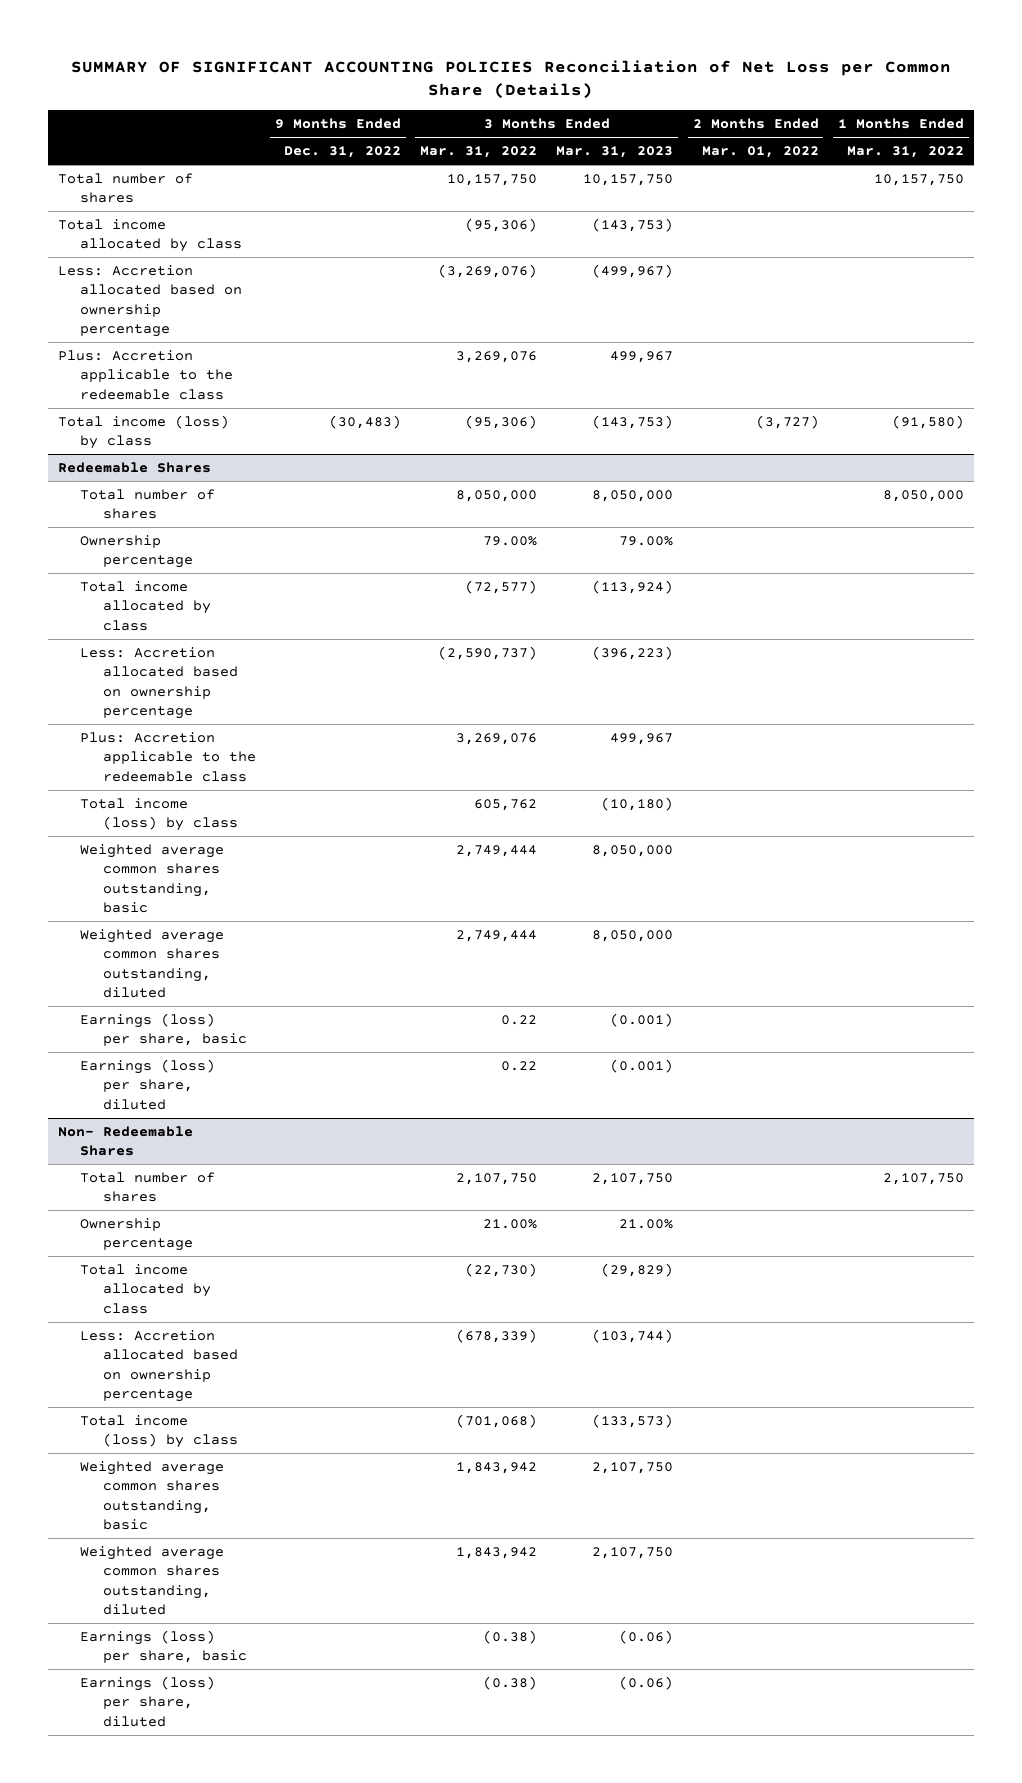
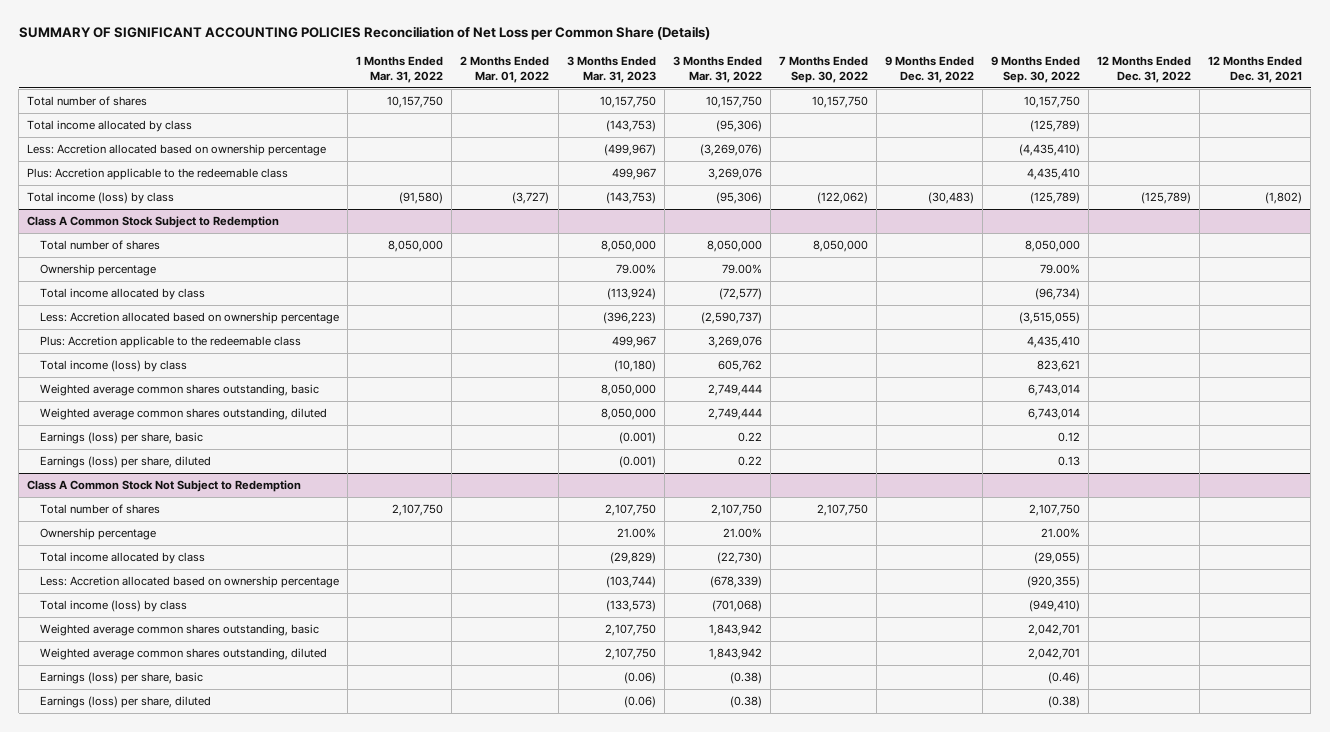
- | 9 Months Ended Dec. 31, 2022 | 3 Months Ended Mar. 31, 2022 | 3 Months Ended Mar. 31, 2023 | 2 Months Ended Mar. 01, 2022 | 1 Months Ended Mar. 31, 2022
+ | 1 Months Ended Mar. 31, 2022 | 2 Months Ended Mar. 01, 2022 | 3 Months Ended Mar. 31, 2023 | 3 Months Ended Mar. 31, 2022 | 7 Months Ended Sep. 30, 2022 | 9 Months Ended Dec. 31, 2022 | 9 Months Ended Sep. 30, 2022 | 12 Months Ended Dec. 31, 2022 | 12 Months Ended Dec. 31, 2021
- Redeemable Shares
+ Class A Common Stock Subject to Redemption
- Non- Redeemable Shares
+ Class A Common Stock Not Subject to Redemption

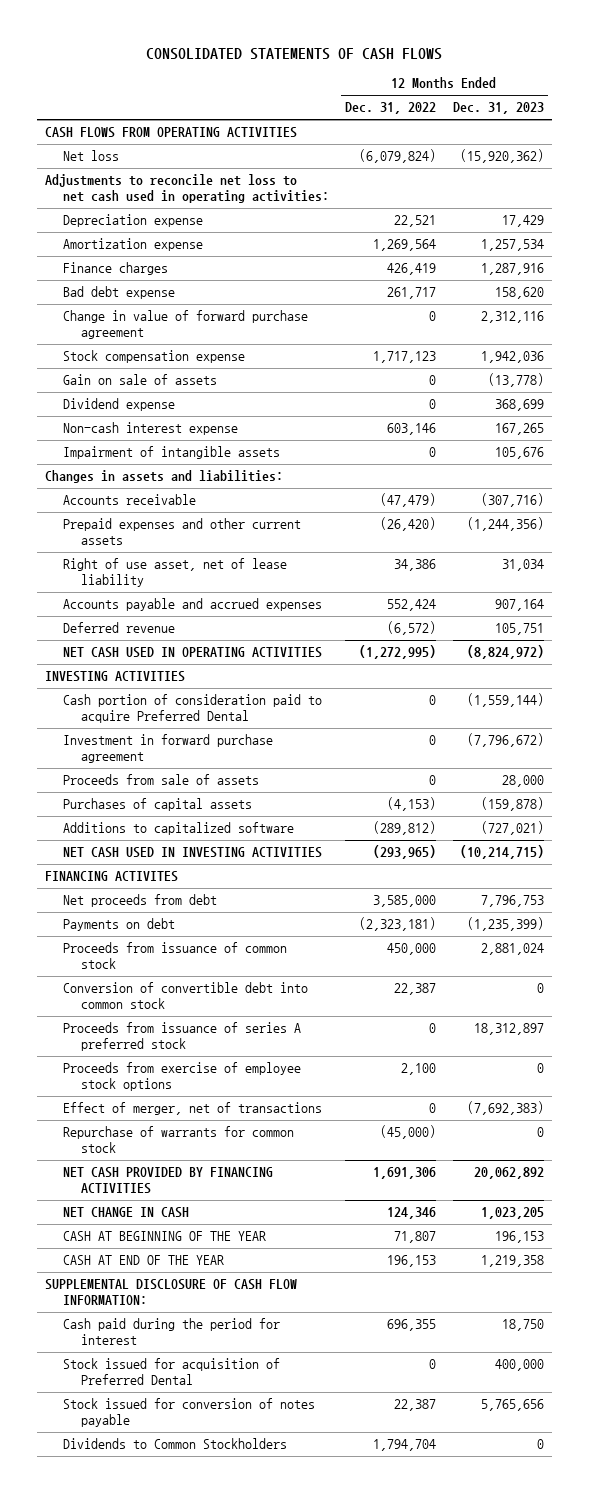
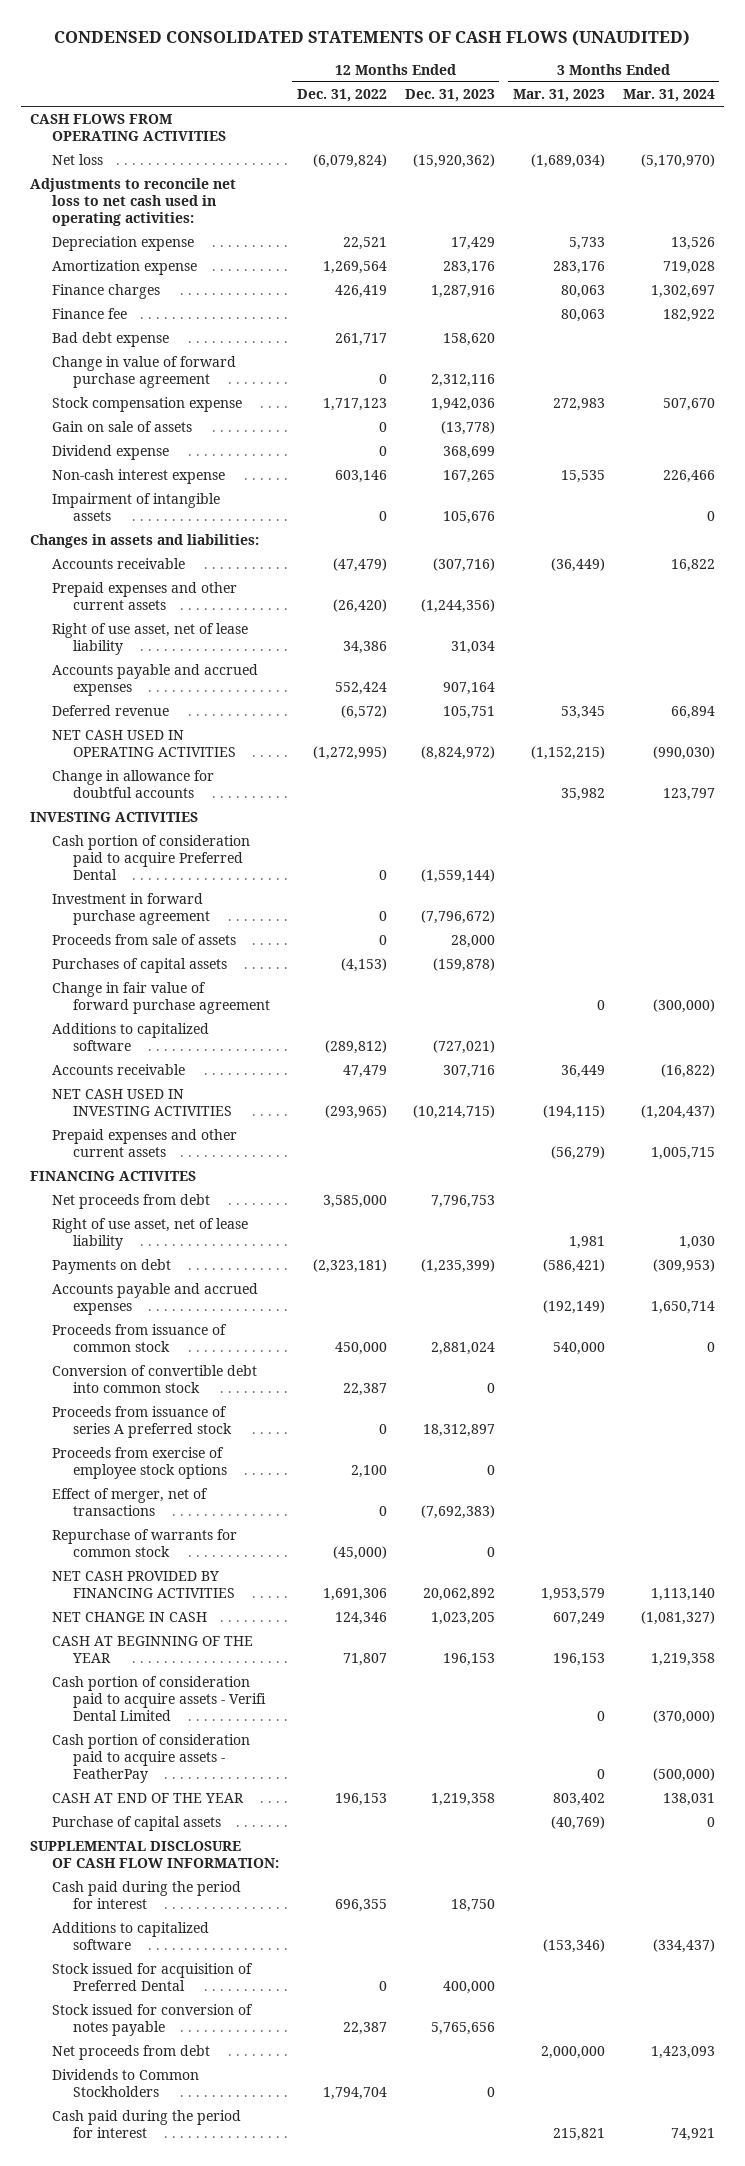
- CONSOLIDATED STATEMENTS OF CASH FLOWS
+ CONDENSED CONSOLIDATED STATEMENTS OF CASH FLOWS (UNAUDITED)
- | 12 Months Ended Dec. 31, 2022 | 12 Months Ended Dec. 31, 2023
+ | 12 Months Ended Dec. 31, 2022 | 12 Months Ended Dec. 31, 2023 | 3 Months Ended Mar. 31, 2023 | 3 Months Ended Mar. 31, 2024
- Amortization expense | 1,269,564 | 1,257,534
+ Amortization expense | 1,269,564 | 283,176 | 283,176 | 719,028
+ Finance fee | | | 80,063 | 182,922
+ Change in allowance for doubtful accounts | | | 35,982 | 123,797
+ Change in fair value of forward purchase agreement | | | 0 | (300,000)
+ Accounts receivable | 47,479 | 307,716 | 36,449 | (16,822)
+ Prepaid expenses and other current assets | | | (56,279) | 1,005,715
+ Right of use asset, net of lease liability | | | 1,981 | 1,030
+ Accounts payable and accrued expenses | | | (192,149) | 1,650,714
+ Cash portion of consideration paid to acquire assets - Verifi Dental Limited | | | 0 | (370,000)
+ Cash portion of consideration paid to acquire assets - FeatherPay | | | 0 | (500,000)
+ Purchase of capital assets | | | (40,769) | 0
+ Additions to capitalized software | | | (153,346) | (334,437)
+ Net proceeds from debt | | | 2,000,000 | 1,423,093
+ Cash paid during the period for interest | | | 215,821 | 74,921

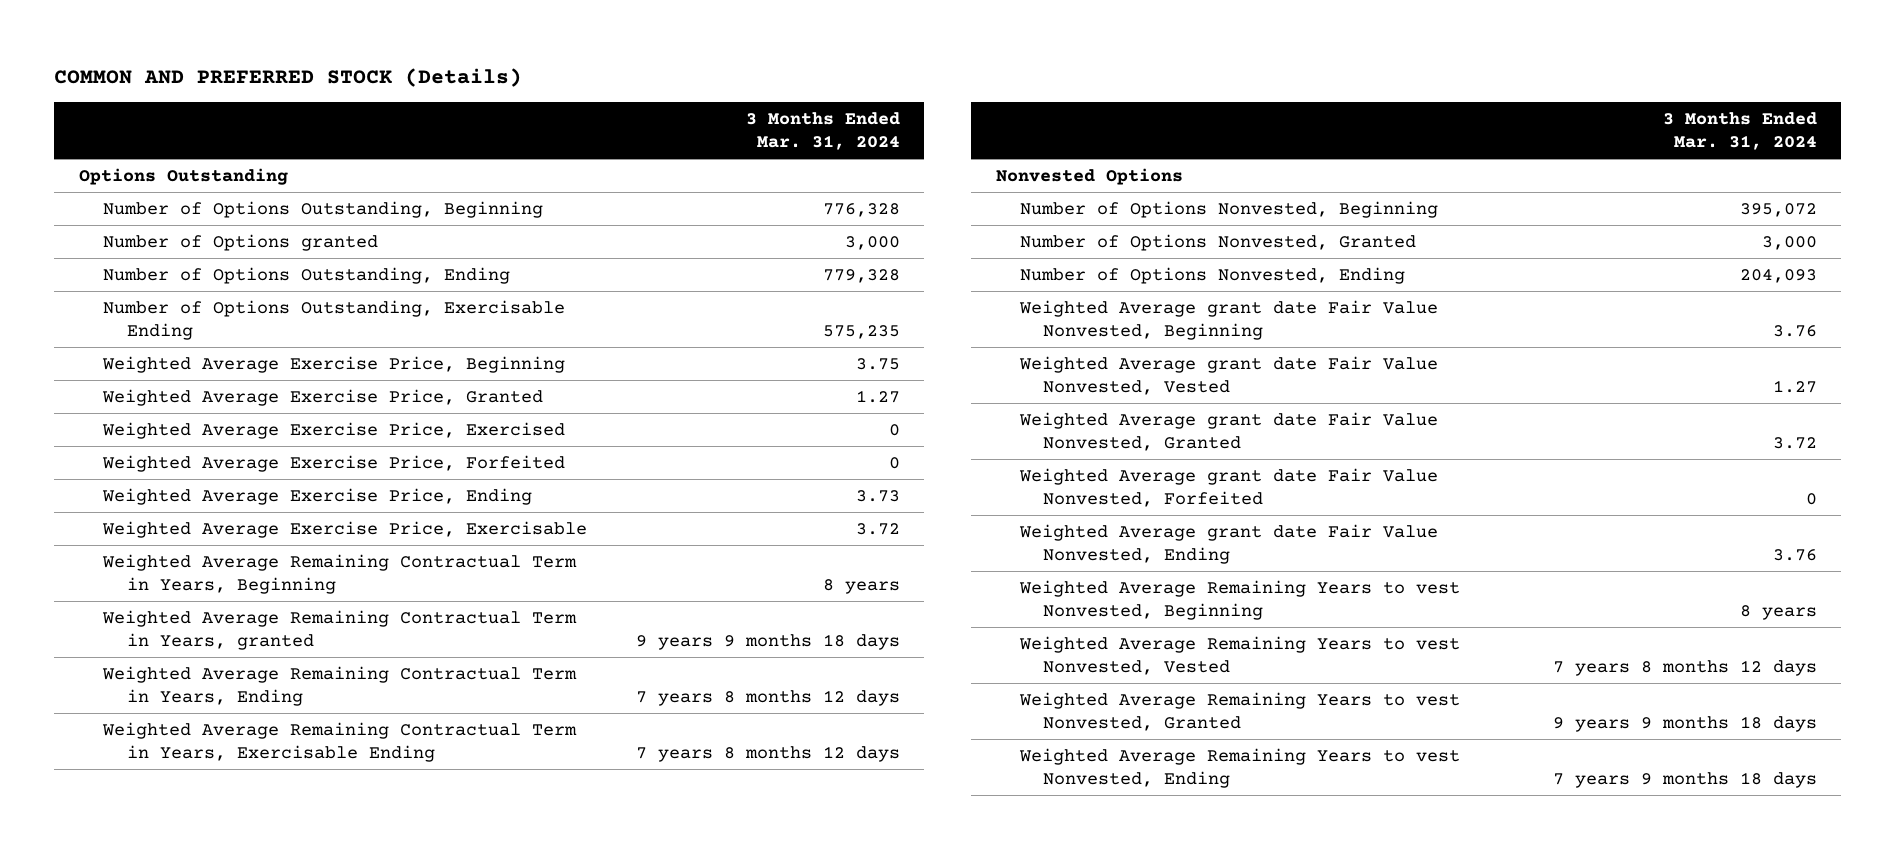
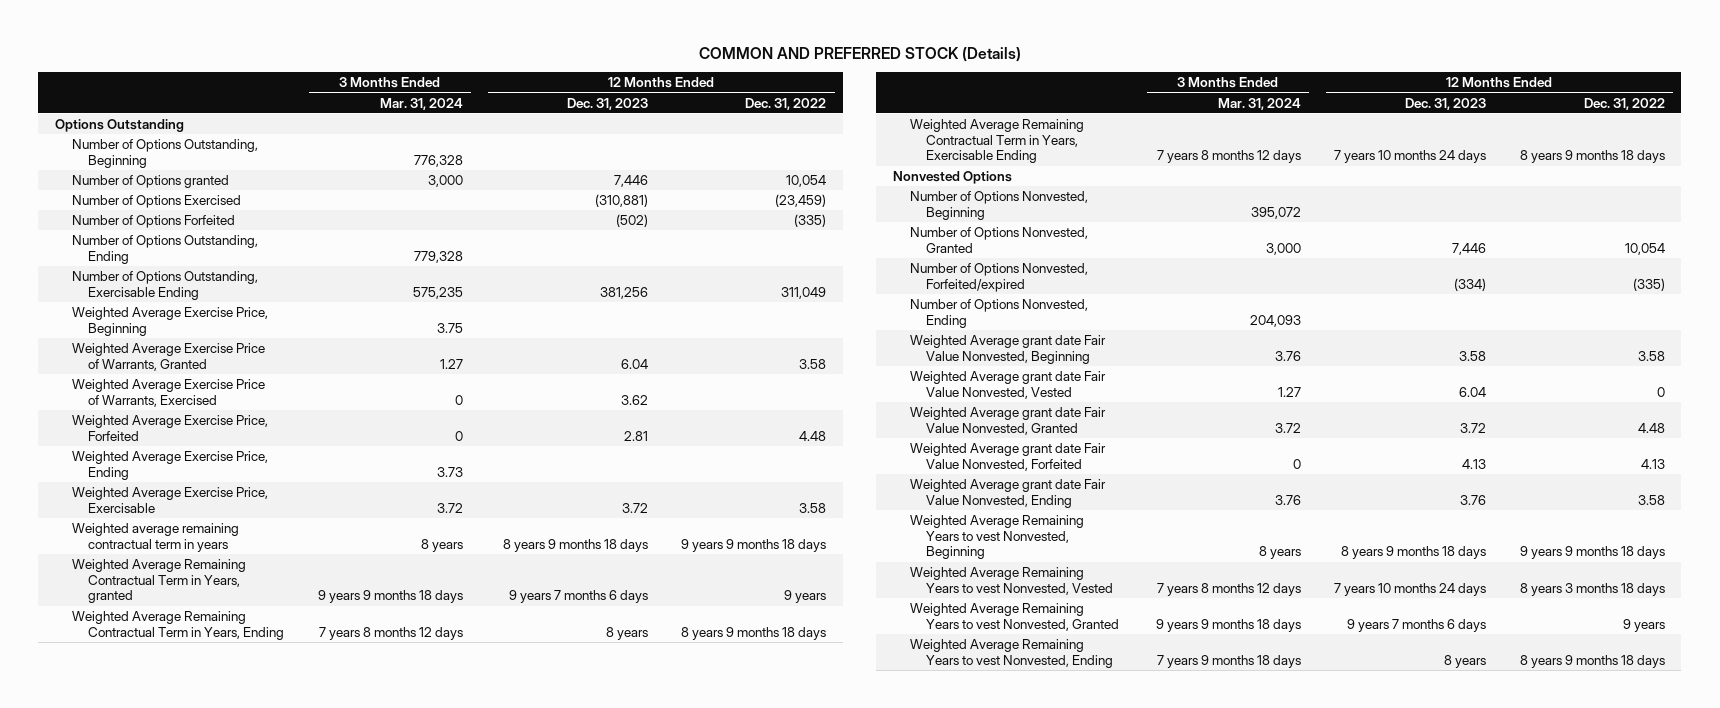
- | 3 Months Ended Mar. 31, 2024
+ | 3 Months Ended Mar. 31, 2024 | 12 Months Ended Dec. 31, 2023 | 12 Months Ended Dec. 31, 2022
+ Number of Options Exercised | | (310,881) | (23,459)
+ Number of Options Forfeited | | (502) | (335)
- Weighted Average Exercise Price, Granted | 1.27
- Weighted Average Exercise Price, Exercised | 0
+ Weighted Average Exercise Price of Warrants, Granted | 1.27 | 6.04 | 3.58
+ Weighted Average Exercise Price of Warrants, Exercised | 0 | 3.62 |
- Weighted Average Remaining Contractual Term in Years, Beginning | 8 years
+ Weighted average remaining contractual term in years | 8 years | 8 years 9 months 18 days | 9 years 9 months 18 days
+ Number of Options Nonvested, Forfeited/expired | | (334) | (335)

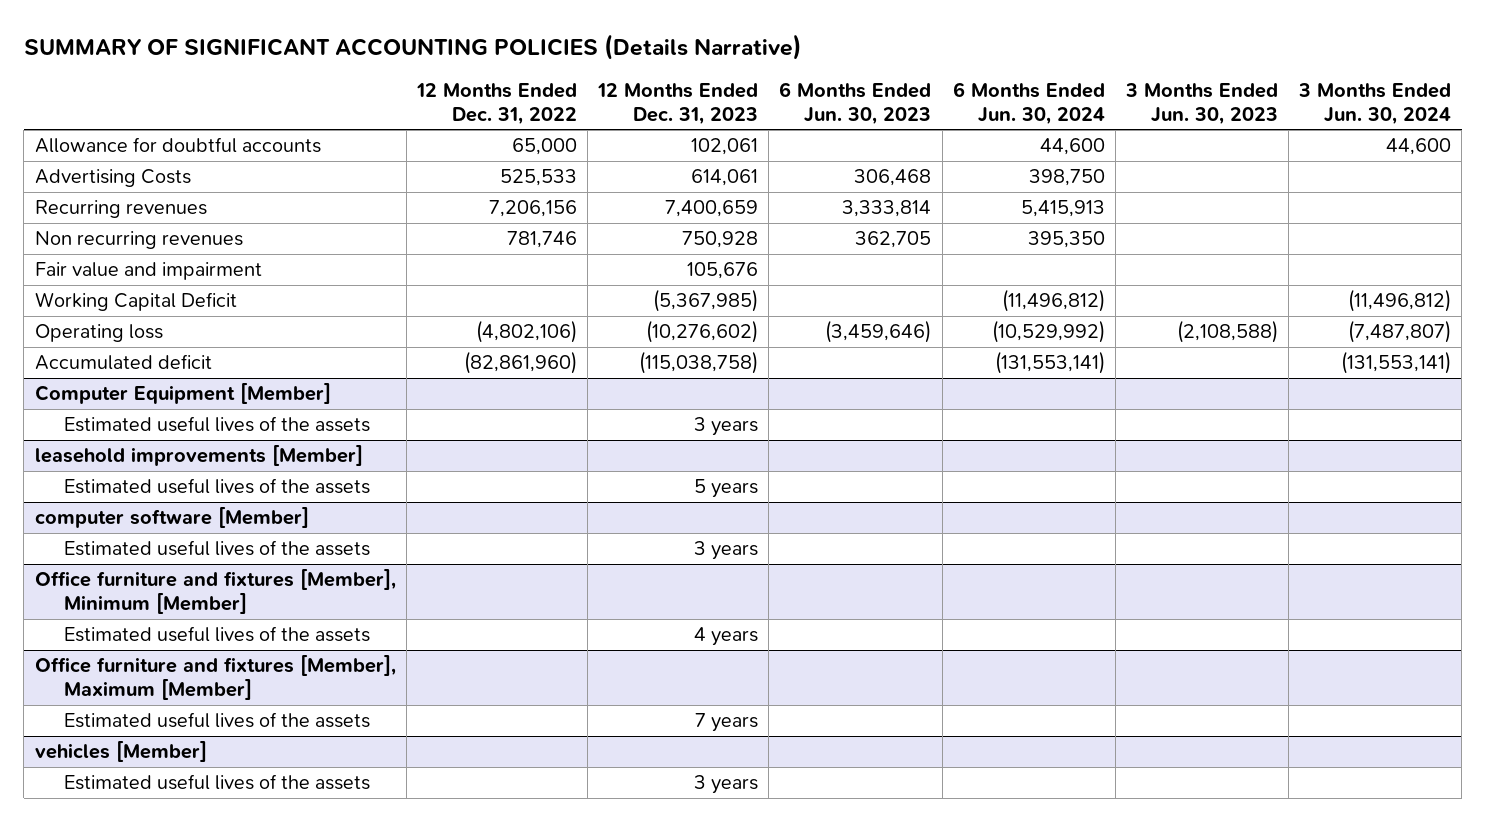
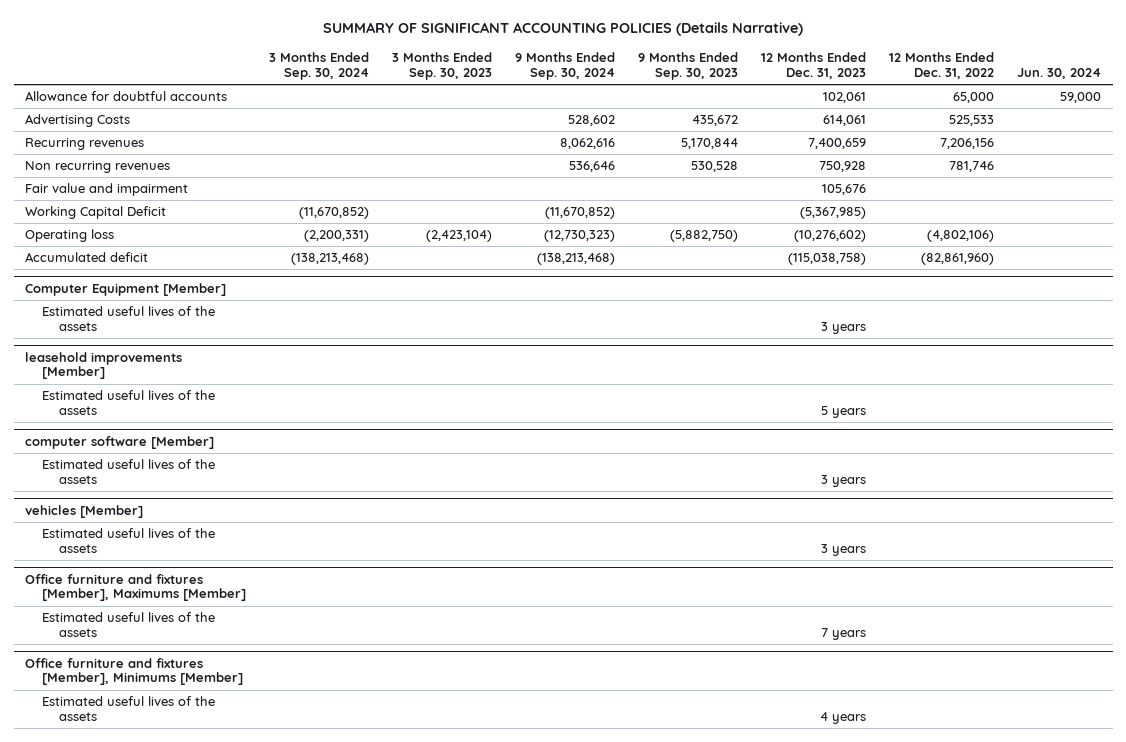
- | 12 Months Ended Dec. 31, 2022 | 12 Months Ended Dec. 31, 2023 | 6 Months Ended Jun. 30, 2023 | 6 Months Ended Jun. 30, 2024 | 3 Months Ended Jun. 30, 2023 | 3 Months Ended Jun. 30, 2024
+ | 3 Months Ended Sep. 30, 2024 | 3 Months Ended Sep. 30, 2023 | 9 Months Ended Sep. 30, 2024 | 9 Months Ended Sep. 30, 2023 | 12 Months Ended Dec. 31, 2023 | 12 Months Ended Dec. 31, 2022 | Jun. 30, 2024
- Office furniture and fixtures [Member], Minimum [Member]
- Estimated useful lives of the assets | | 4 years | | | |
- Office furniture and fixtures [Member], Maximum [Member]
- Estimated useful lives of the assets | | 7 years | | | |
+ Office furniture and fixtures [Member], Maximums [Member]
+ Estimated useful lives of the assets | | | | | 7 years | |
+ Office furniture and fixtures [Member], Minimums [Member]
+ Estimated useful lives of the assets | | | | | 4 years | |

